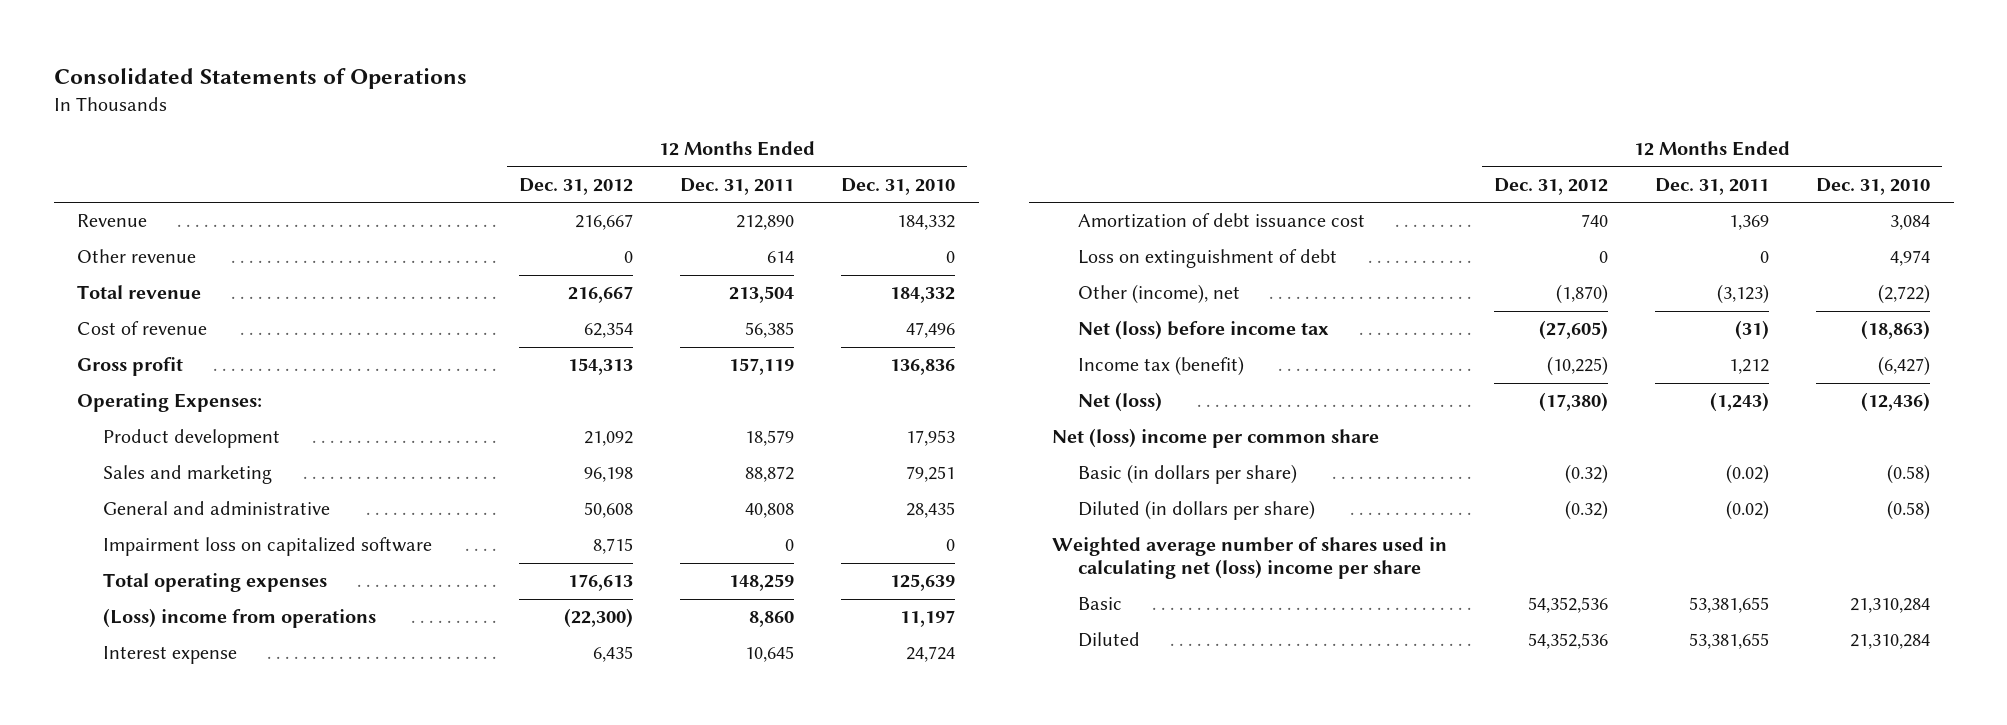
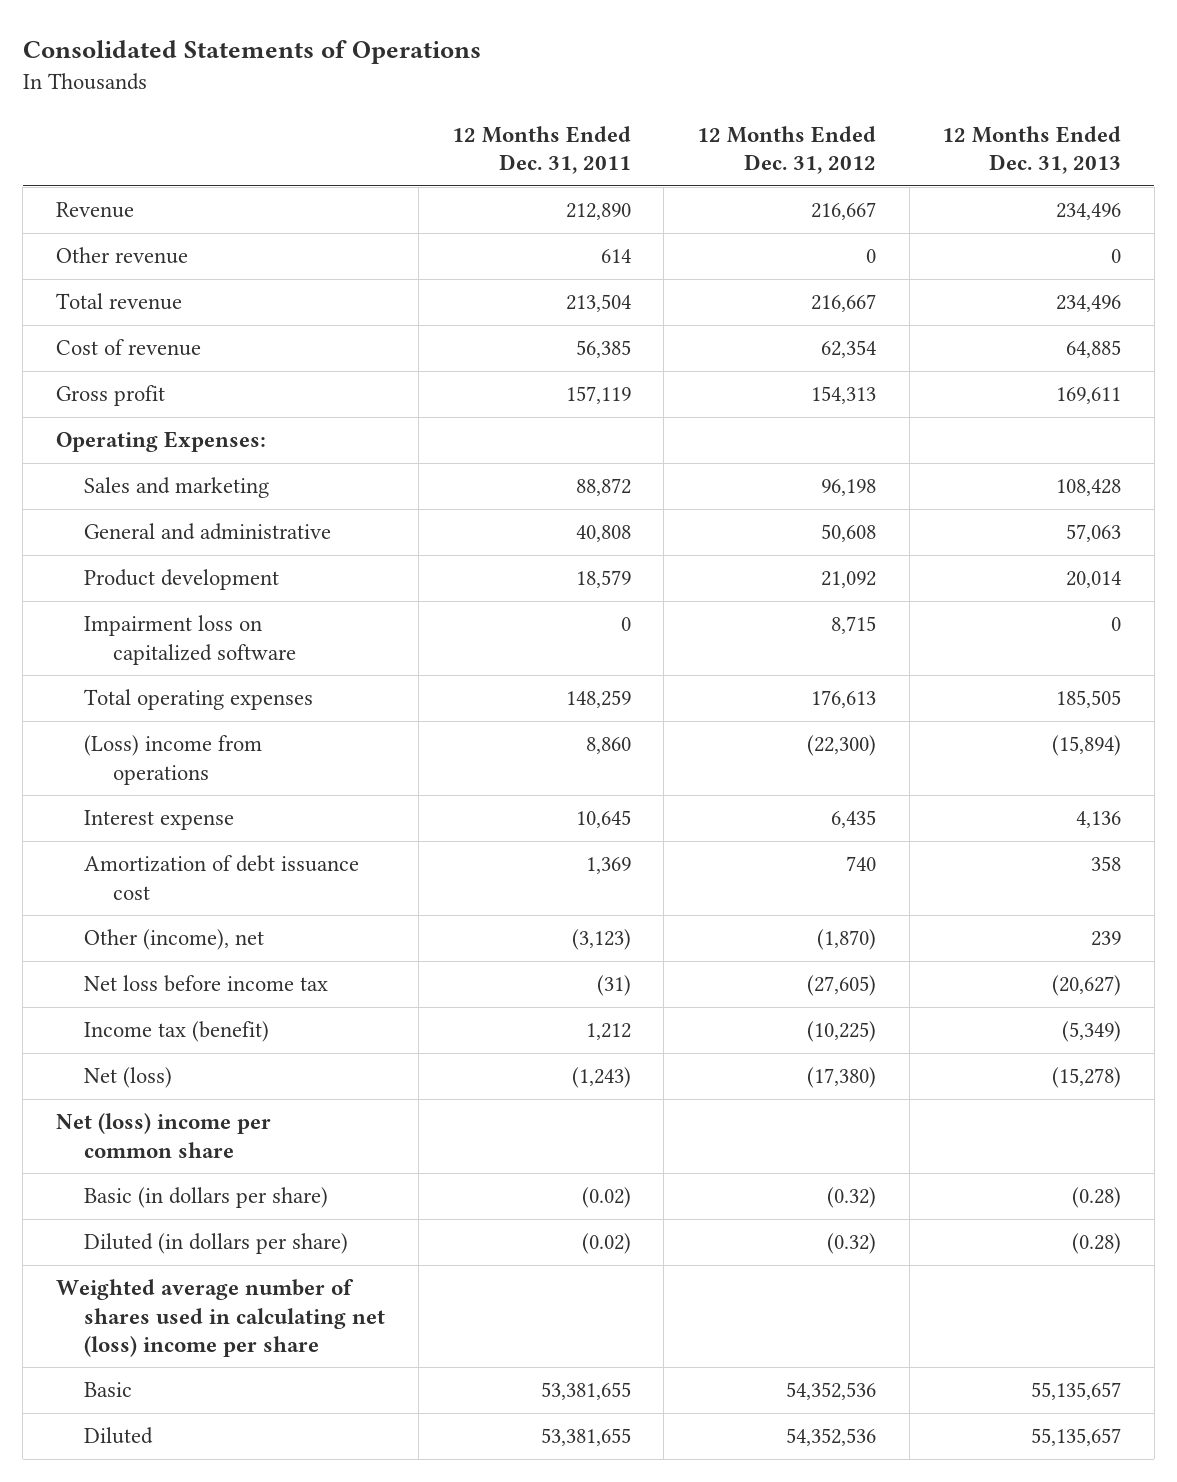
- | 12 Months Ended Dec. 31, 2012 | 12 Months Ended Dec. 31, 2011 | 12 Months Ended Dec. 31, 2010
+ | 12 Months Ended Dec. 31, 2011 | 12 Months Ended Dec. 31, 2012 | 12 Months Ended Dec. 31, 2013
moved down: Product development | 18,579 | 21,092 | 20,014
- Loss on extinguishment of debt | 0 | 0 | 4,974
- Net (loss) before income tax | (27,605) | (31) | (18,863)
+ Net loss before income tax | (31) | (27,605) | (20,627)

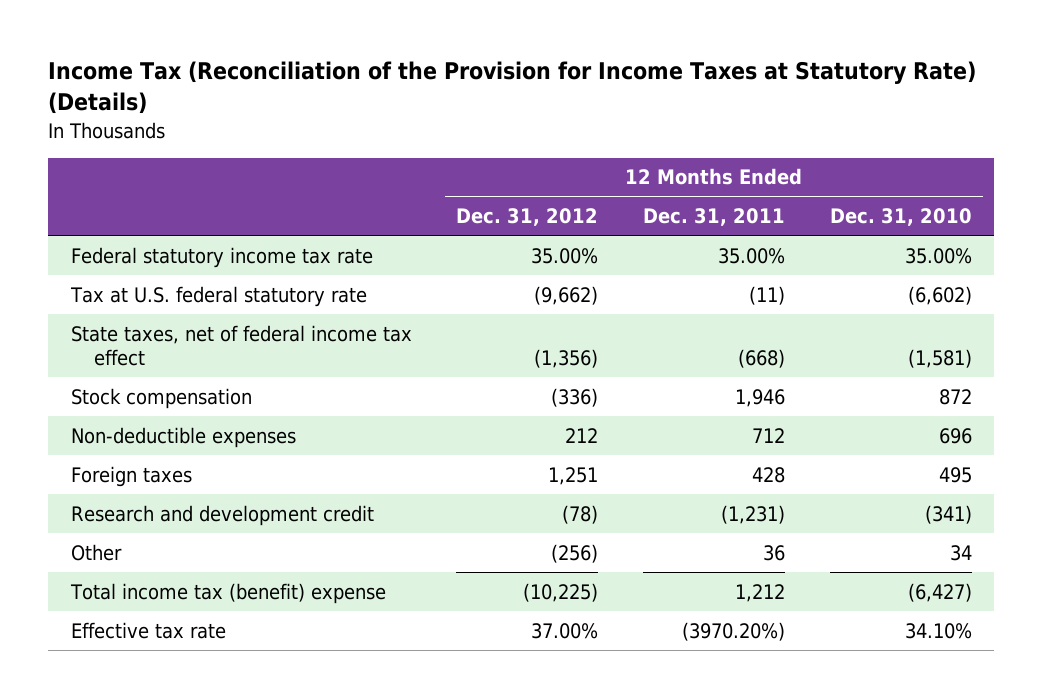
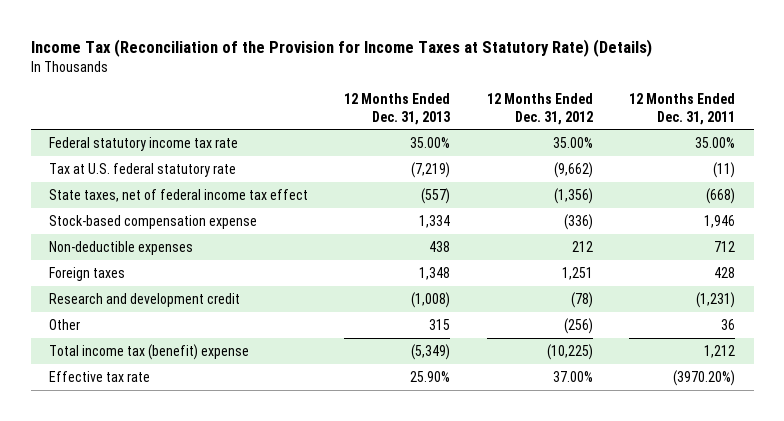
- | 12 Months Ended Dec. 31, 2012 | 12 Months Ended Dec. 31, 2011 | 12 Months Ended Dec. 31, 2010
+ | 12 Months Ended Dec. 31, 2013 | 12 Months Ended Dec. 31, 2012 | 12 Months Ended Dec. 31, 2011
- Stock compensation | (336) | 1,946 | 872
+ Stock-based compensation expense | 1,334 | (336) | 1,946

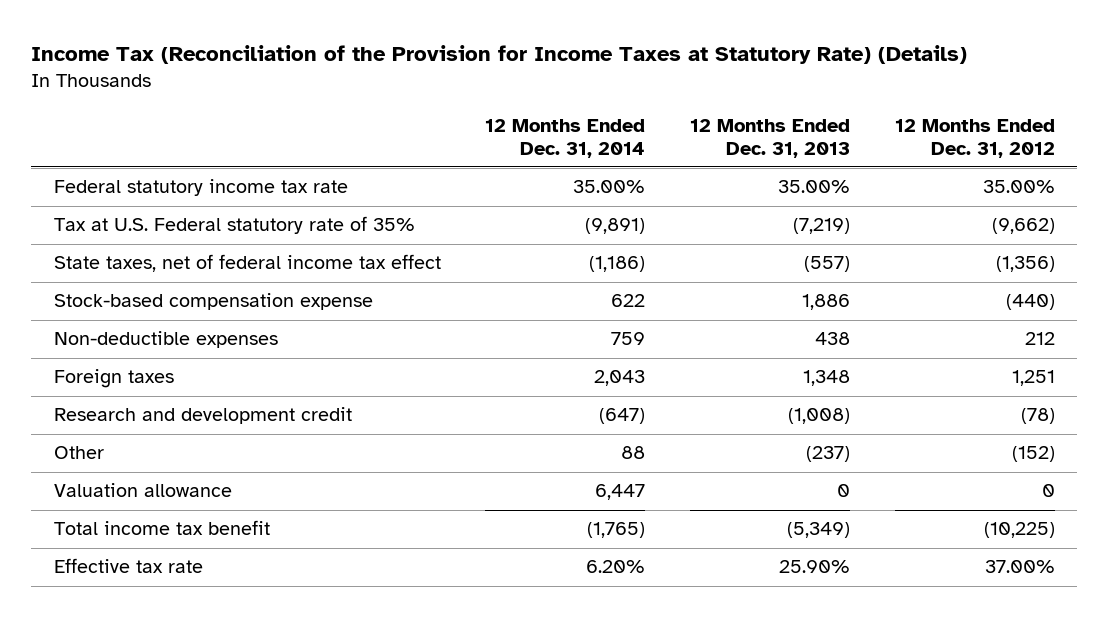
- | 12 Months Ended Dec. 31, 2013 | 12 Months Ended Dec. 31, 2012 | 12 Months Ended Dec. 31, 2011
+ | 12 Months Ended Dec. 31, 2014 | 12 Months Ended Dec. 31, 2013 | 12 Months Ended Dec. 31, 2012
- Tax at U.S. federal statutory rate | (7,219) | (9,662) | (11)
+ Tax at U.S. Federal statutory rate of 35% | (9,891) | (7,219) | (9,662)
- Stock-based compensation expense | 1,334 | (336) | 1,946
+ Stock-based compensation expense | 622 | 1,886 | (440)
- Other | 315 | (256) | 36
- Total income tax (benefit) expense | (5,349) | (10,225) | 1,212
+ Other | 88 | (237) | (152)
+ Valuation allowance | 6,447 | 0 | 0
+ Total income tax benefit | (1,765) | (5,349) | (10,225)

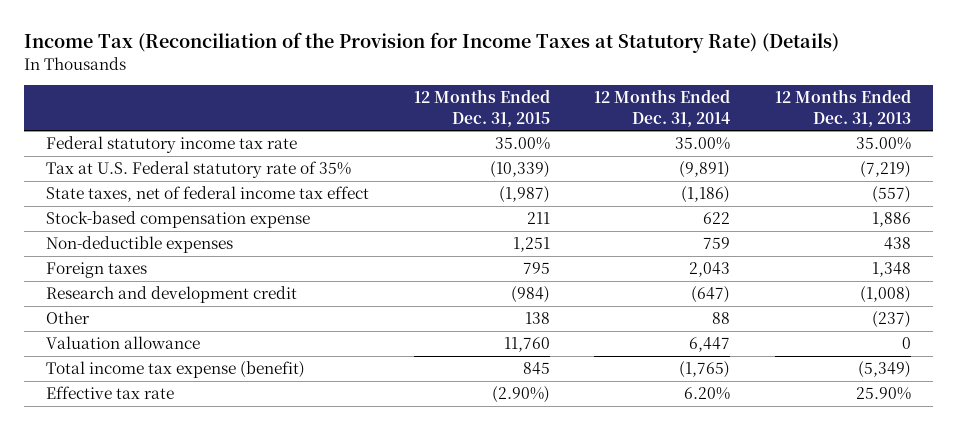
- | 12 Months Ended Dec. 31, 2014 | 12 Months Ended Dec. 31, 2013 | 12 Months Ended Dec. 31, 2012
+ | 12 Months Ended Dec. 31, 2015 | 12 Months Ended Dec. 31, 2014 | 12 Months Ended Dec. 31, 2013
- Total income tax benefit | (1,765) | (5,349) | (10,225)
+ Total income tax expense (benefit) | 845 | (1,765) | (5,349)

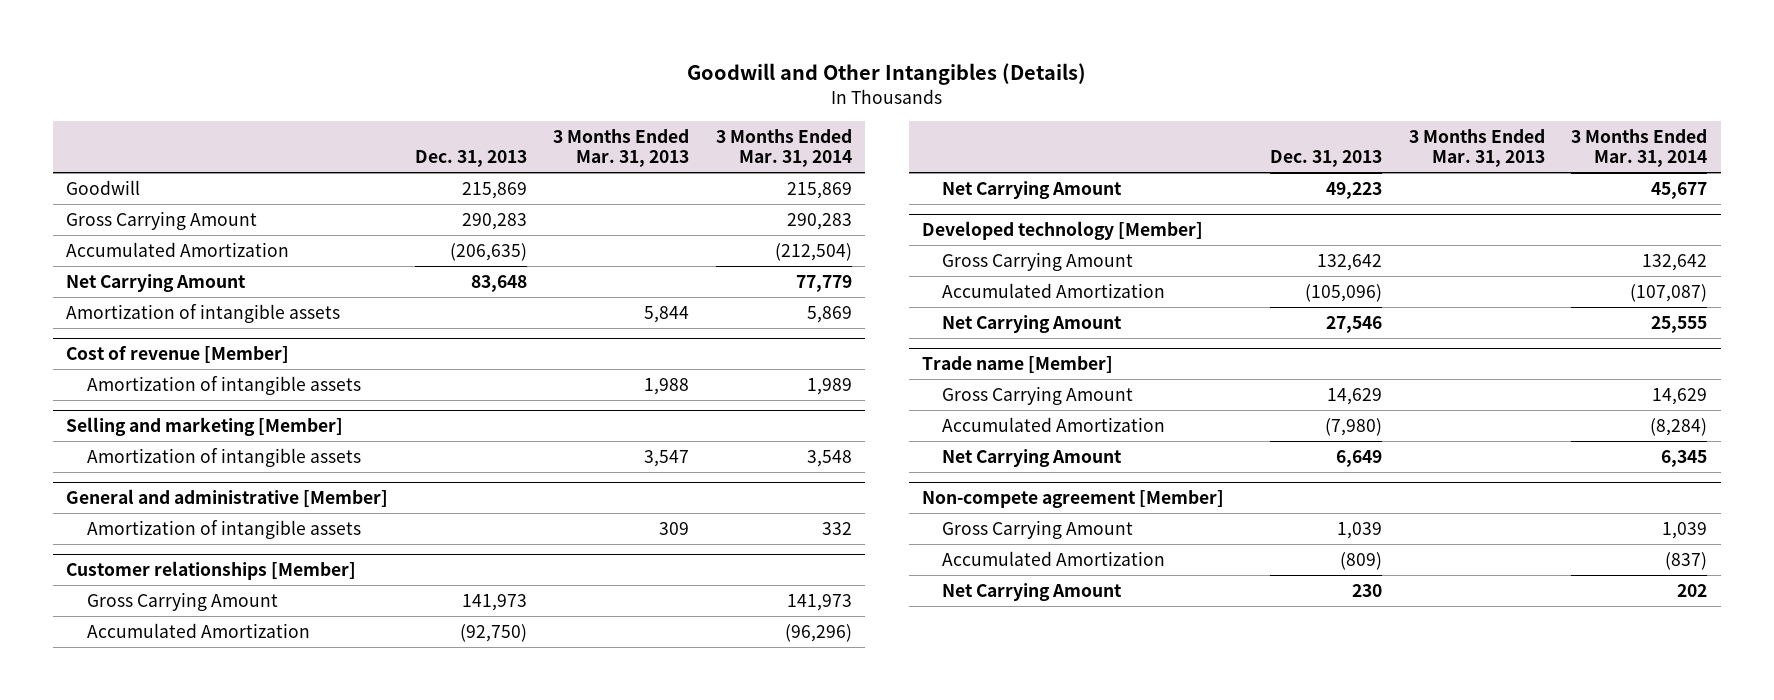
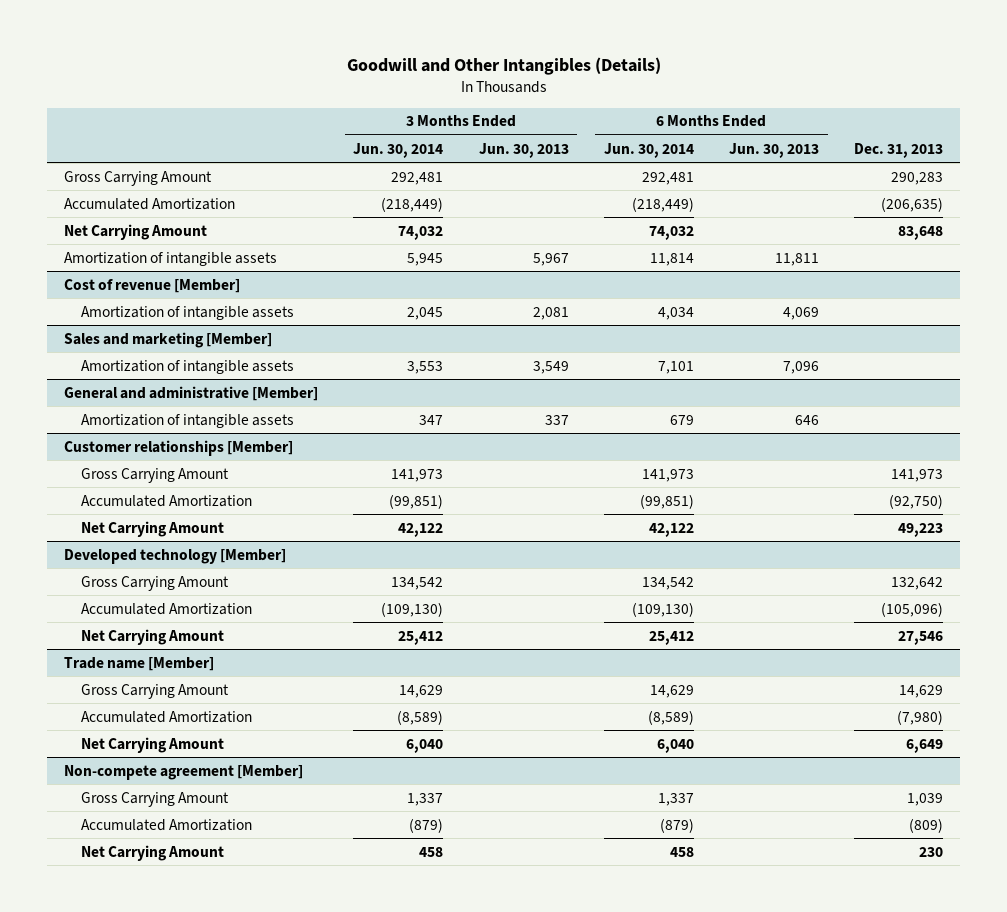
- | Dec. 31, 2013 | 3 Months Ended Mar. 31, 2013 | 3 Months Ended Mar. 31, 2014
+ | 3 Months Ended Jun. 30, 2014 | 3 Months Ended Jun. 30, 2013 | 6 Months Ended Jun. 30, 2014 | 6 Months Ended Jun. 30, 2013 | Dec. 31, 2013
- Goodwill | 215,869 | | 215,869
- Selling and marketing [Member]
+ Sales and marketing [Member]

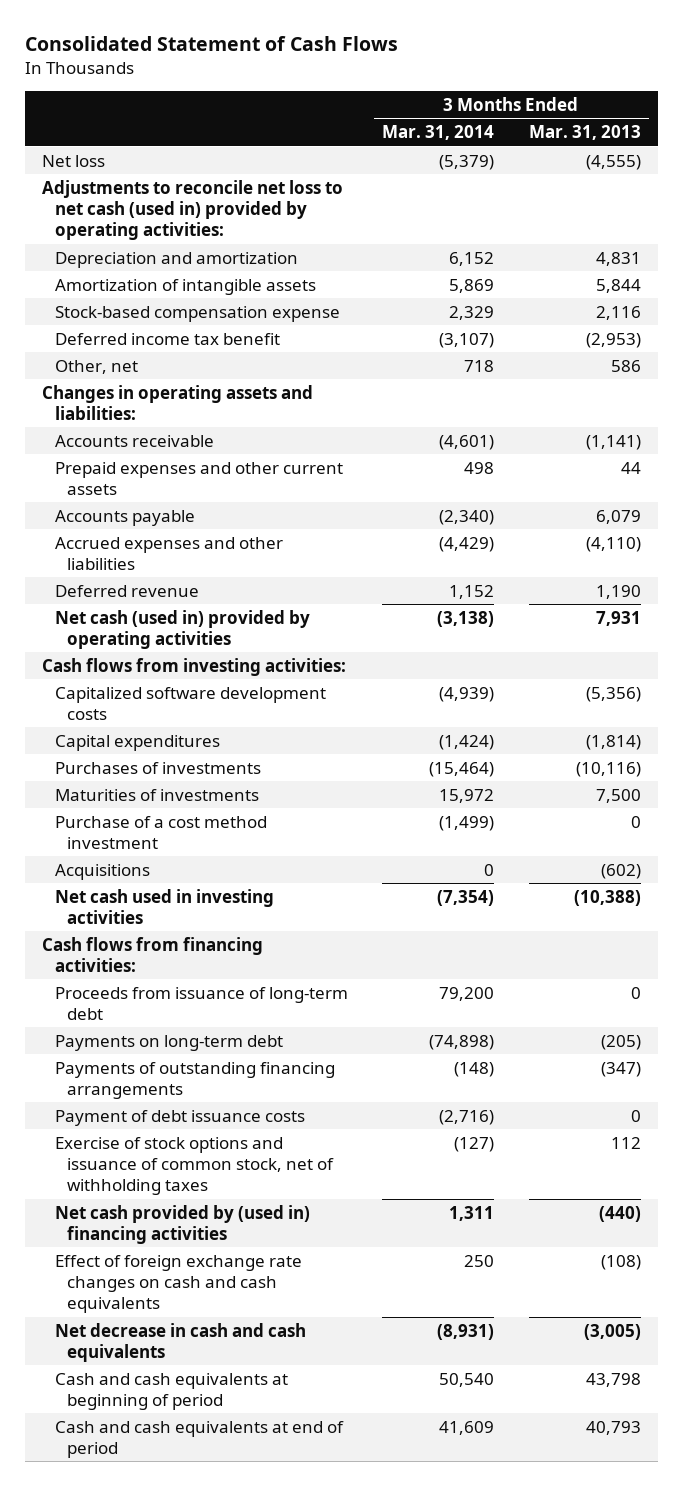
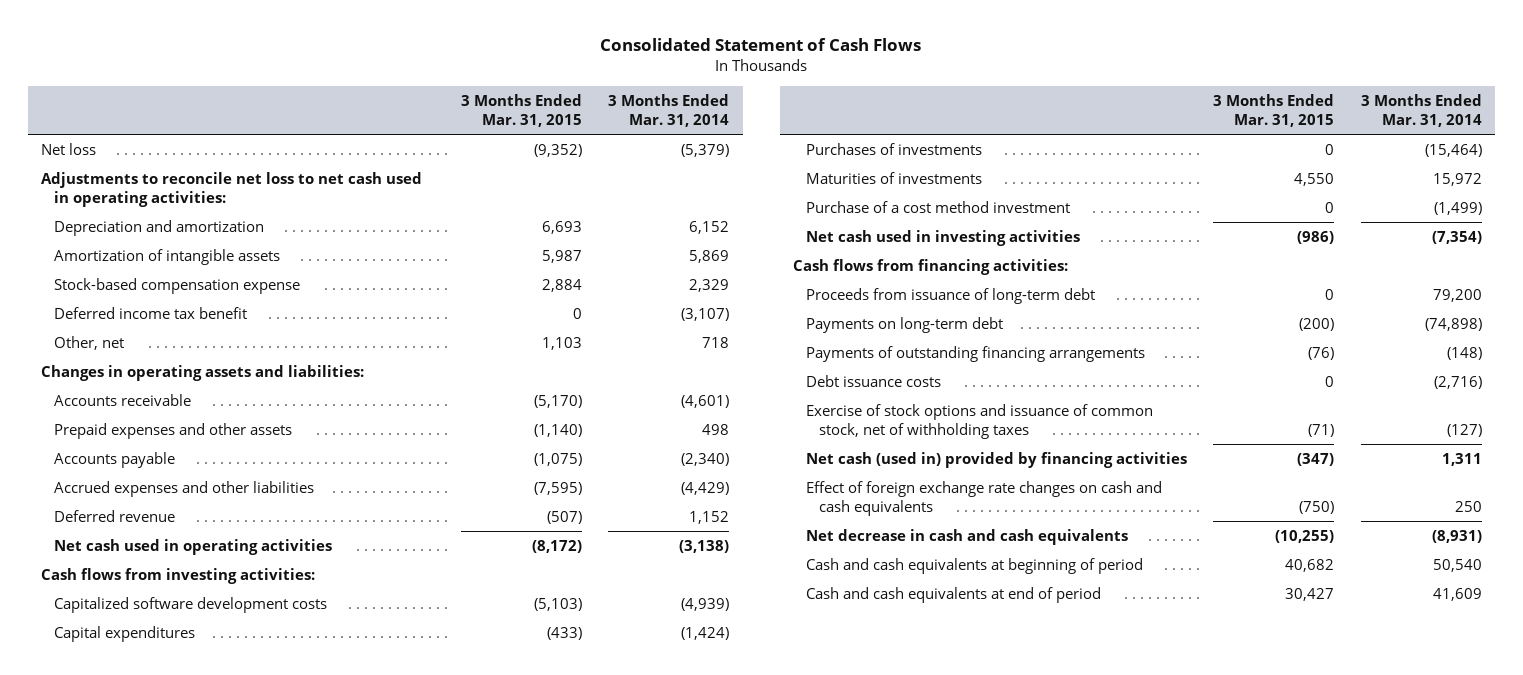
- | 3 Months Ended Mar. 31, 2014 | 3 Months Ended Mar. 31, 2013
+ | 3 Months Ended Mar. 31, 2015 | 3 Months Ended Mar. 31, 2014
- Adjustments to reconcile net loss to net cash (used in) provided by operating activities:
+ Adjustments to reconcile net loss to net cash used in operating activities:
- Prepaid expenses and other current assets | 498 | 44
+ Prepaid expenses and other assets | (1,140) | 498
- Net cash (used in) provided by operating activities | (3,138) | 7,931
+ Net cash used in operating activities | (8,172) | (3,138)
- Acquisitions | 0 | (602)
- Payment of debt issuance costs | (2,716) | 0
+ Debt issuance costs | 0 | (2,716)
- Net cash provided by (used in) financing activities | 1,311 | (440)
+ Net cash (used in) provided by financing activities | (347) | 1,311

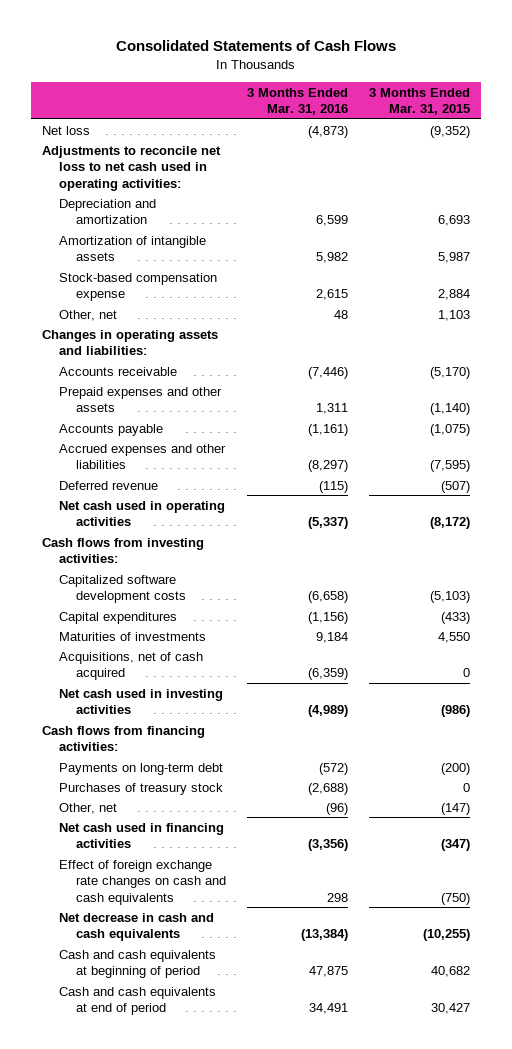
- Consolidated Statement of Cash Flows
+ Consolidated Statements of Cash Flows
- | 3 Months Ended Mar. 31, 2015 | 3 Months Ended Mar. 31, 2014
+ | 3 Months Ended Mar. 31, 2016 | 3 Months Ended Mar. 31, 2015
- Deferred income tax benefit | 0 | (3,107)
- Purchases of investments | 0 | (15,464)
- Purchase of a cost method investment | 0 | (1,499)
+ Acquisitions, net of cash acquired | (6,359) | 0
- Proceeds from issuance of long-term debt | 0 | 79,200
- Payments of outstanding financing arrangements | (76) | (148)
- Debt issuance costs | 0 | (2,716)
- Exercise of stock options and issuance of common stock, net of withholding taxes | (71) | (127)
- Net cash (used in) provided by financing activities | (347) | 1,311
+ Purchases of treasury stock | (2,688) | 0
+ Other, net | (96) | (147)
+ Net cash used in financing activities | (3,356) | (347)

